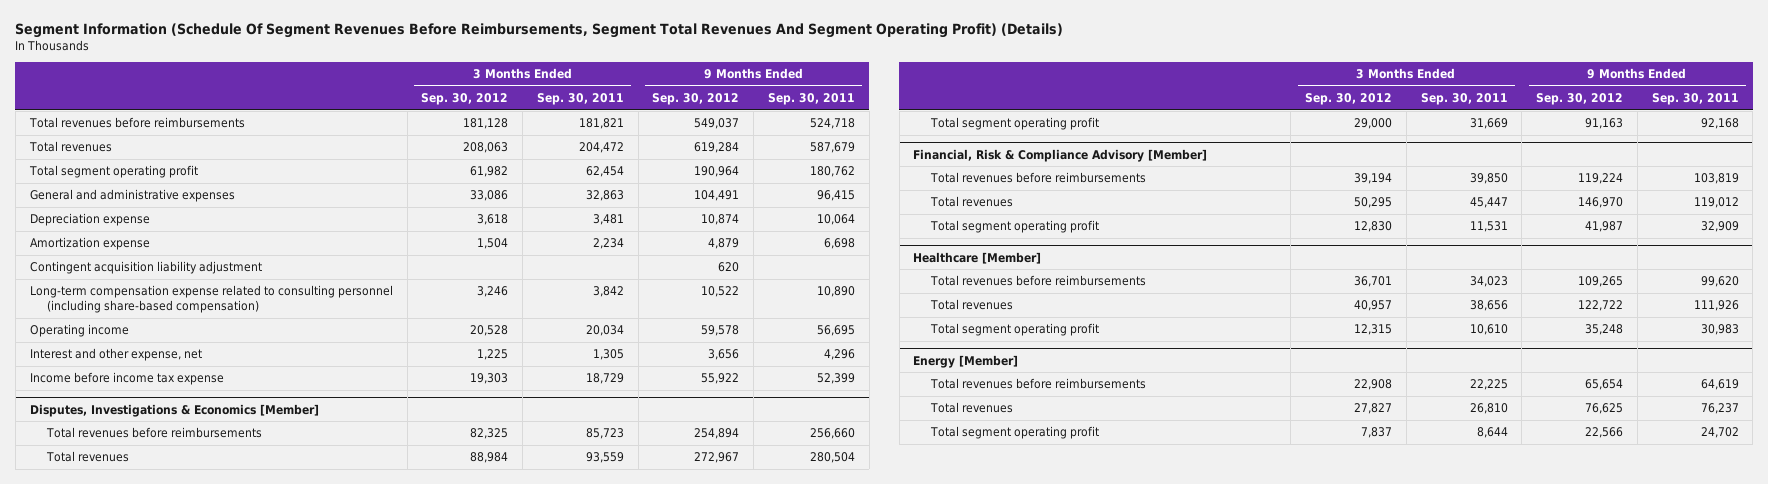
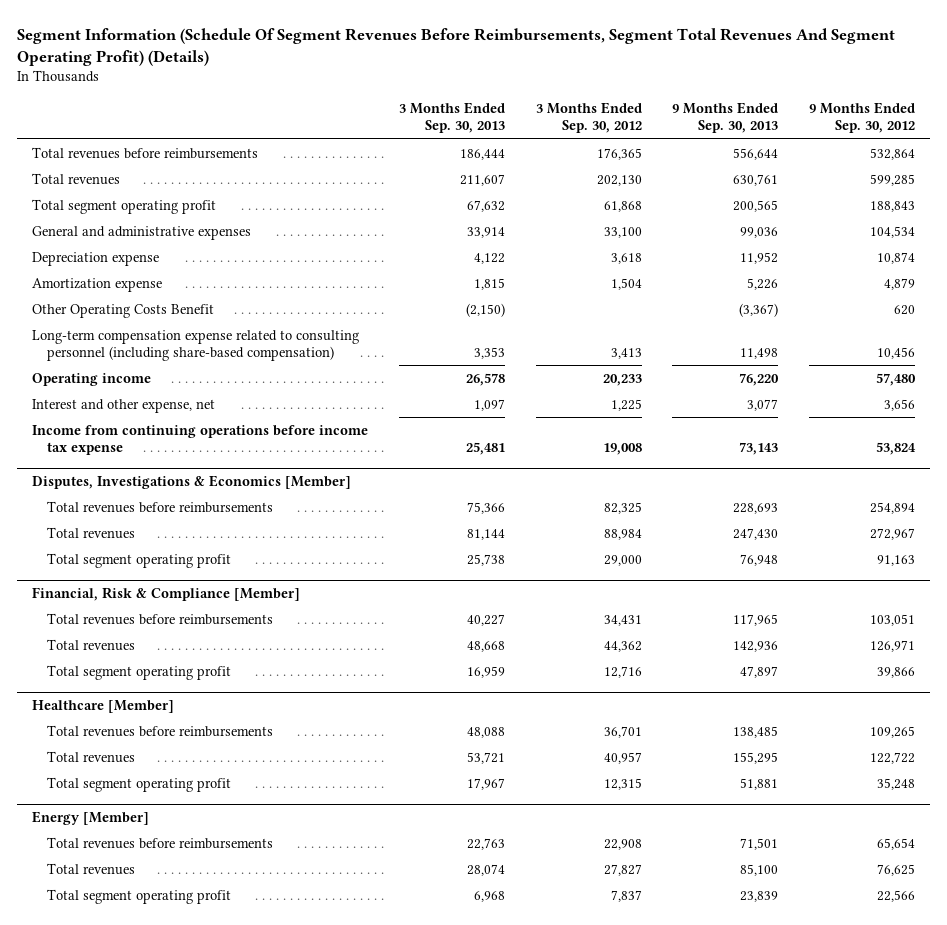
- | 3 Months Ended Sep. 30, 2012 | 3 Months Ended Sep. 30, 2011 | 9 Months Ended Sep. 30, 2012 | 9 Months Ended Sep. 30, 2011
+ | 3 Months Ended Sep. 30, 2013 | 3 Months Ended Sep. 30, 2012 | 9 Months Ended Sep. 30, 2013 | 9 Months Ended Sep. 30, 2012
- Total revenues before reimbursements | 181,128 | 181,821 | 549,037 | 524,718
- Total revenues | 208,063 | 204,472 | 619,284 | 587,679
- Total segment operating profit | 61,982 | 62,454 | 190,964 | 180,762
- General and administrative expenses | 33,086 | 32,863 | 104,491 | 96,415
+ Total revenues before reimbursements | 186,444 | 176,365 | 556,644 | 532,864
+ Total revenues | 211,607 | 202,130 | 630,761 | 599,285
+ Total segment operating profit | 67,632 | 61,868 | 200,565 | 188,843
+ General and administrative expenses | 33,914 | 33,100 | 99,036 | 104,534
- Contingent acquisition liability adjustment | | | 620 |
- Long-term compensation expense related to consulting personnel (including share-based compensation) | 3,246 | 3,842 | 10,522 | 10,890
- Operating income | 20,528 | 20,034 | 59,578 | 56,695
+ Other Operating Costs Benefit | (2,150) | | (3,367) | 620
+ Long-term compensation expense related to consulting personnel (including share-based compensation) | 3,353 | 3,413 | 11,498 | 10,456
+ Operating income | 26,578 | 20,233 | 76,220 | 57,480
- Income before income tax expense | 19,303 | 18,729 | 55,922 | 52,399
+ Income from continuing operations before income tax expense | 25,481 | 19,008 | 73,143 | 53,824
- Financial, Risk & Compliance Advisory [Member]
- Total revenues before reimbursements | 39,194 | 39,850 | 119,224 | 103,819
- Total revenues | 50,295 | 45,447 | 146,970 | 119,012
- Total segment operating profit | 12,830 | 11,531 | 41,987 | 32,909
+ Financial, Risk & Compliance [Member]
+ Total revenues before reimbursements | 40,227 | 34,431 | 117,965 | 103,051
+ Total revenues | 48,668 | 44,362 | 142,936 | 126,971
+ Total segment operating profit | 16,959 | 12,716 | 47,897 | 39,866

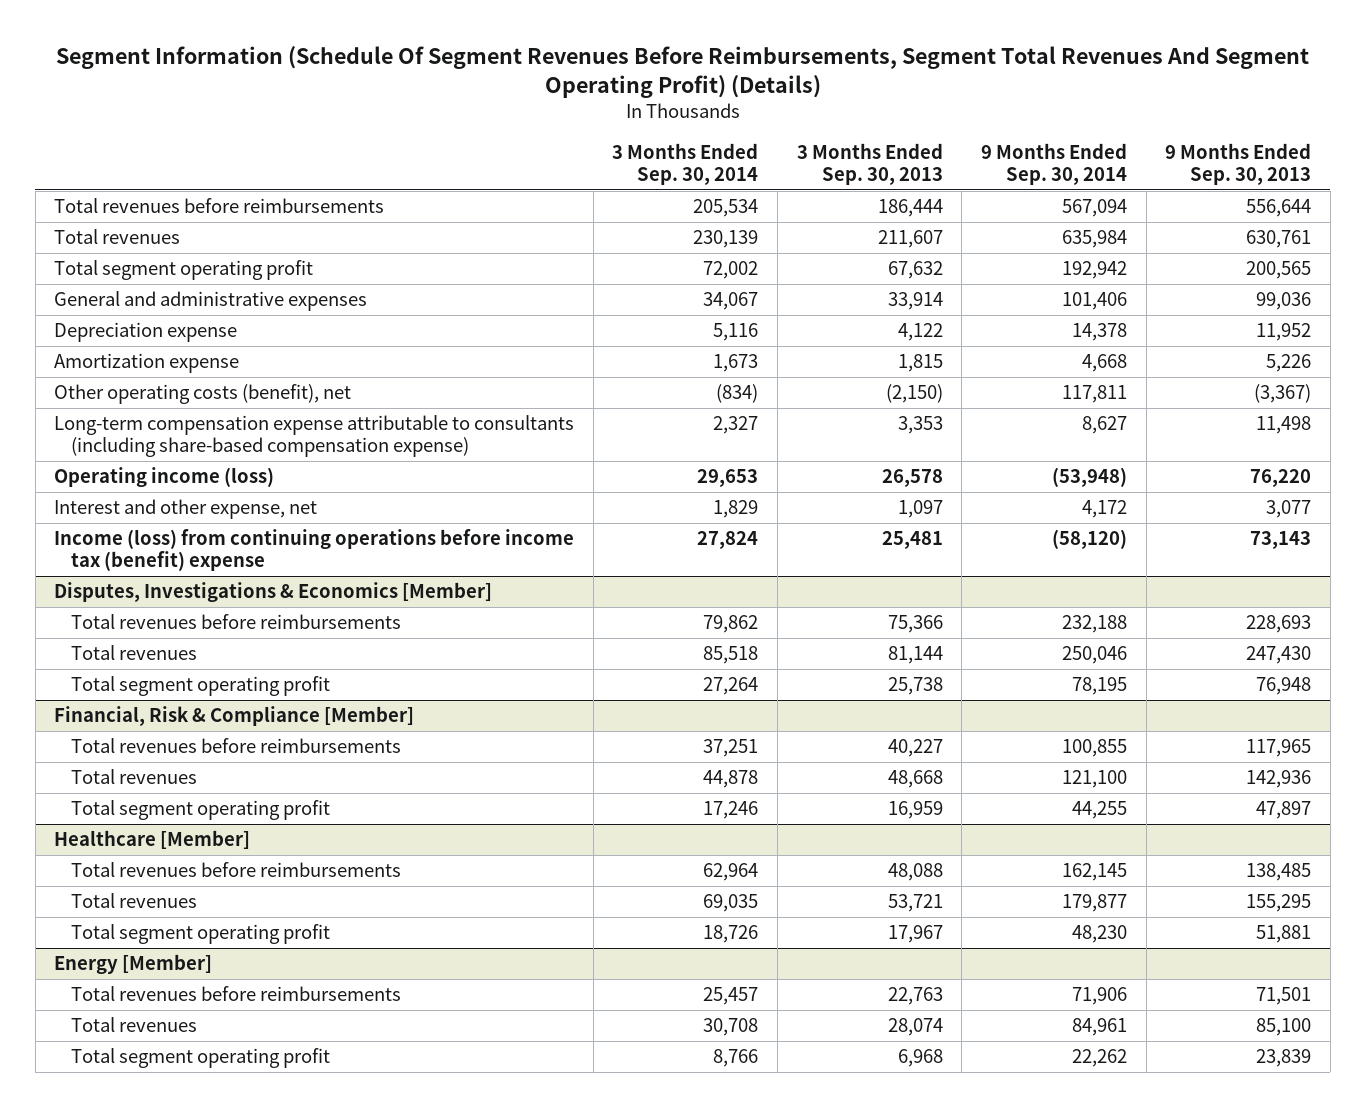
- | 3 Months Ended Sep. 30, 2013 | 3 Months Ended Sep. 30, 2012 | 9 Months Ended Sep. 30, 2013 | 9 Months Ended Sep. 30, 2012
+ | 3 Months Ended Sep. 30, 2014 | 3 Months Ended Sep. 30, 2013 | 9 Months Ended Sep. 30, 2014 | 9 Months Ended Sep. 30, 2013
- Other Operating Costs Benefit | (2,150) | | (3,367) | 620
- Long-term compensation expense related to consulting personnel (including share-based compensation) | 3,353 | 3,413 | 11,498 | 10,456
- Operating income | 26,578 | 20,233 | 76,220 | 57,480
+ Other operating costs (benefit), net | (834) | (2,150) | 117,811 | (3,367)
+ Long-term compensation expense attributable to consultants (including share-based compensation expense) | 2,327 | 3,353 | 8,627 | 11,498
+ Operating income (loss) | 29,653 | 26,578 | (53,948) | 76,220
- Income from continuing operations before income tax expense | 25,481 | 19,008 | 73,143 | 53,824
+ Income (loss) from continuing operations before income tax (benefit) expense | 27,824 | 25,481 | (58,120) | 73,143

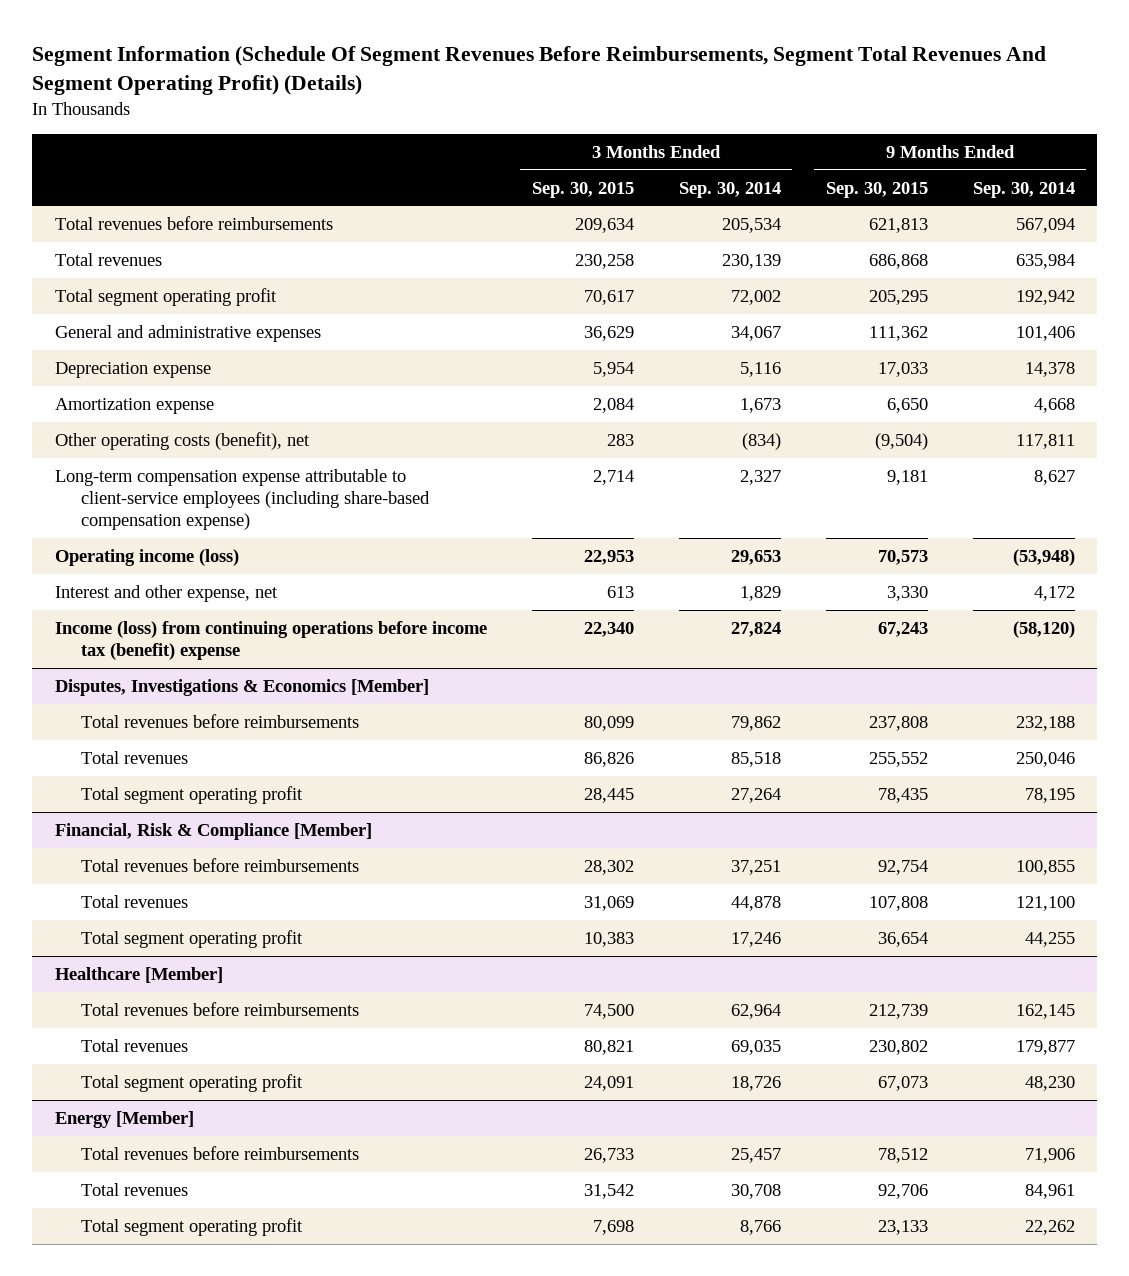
- | 3 Months Ended Sep. 30, 2014 | 3 Months Ended Sep. 30, 2013 | 9 Months Ended Sep. 30, 2014 | 9 Months Ended Sep. 30, 2013
+ | 3 Months Ended Sep. 30, 2015 | 3 Months Ended Sep. 30, 2014 | 9 Months Ended Sep. 30, 2015 | 9 Months Ended Sep. 30, 2014
- Long-term compensation expense attributable to consultants (including share-based compensation expense) | 2,327 | 3,353 | 8,627 | 11,498
+ Long-term compensation expense attributable to client-service employees (including share-based compensation expense) | 2,714 | 2,327 | 9,181 | 8,627

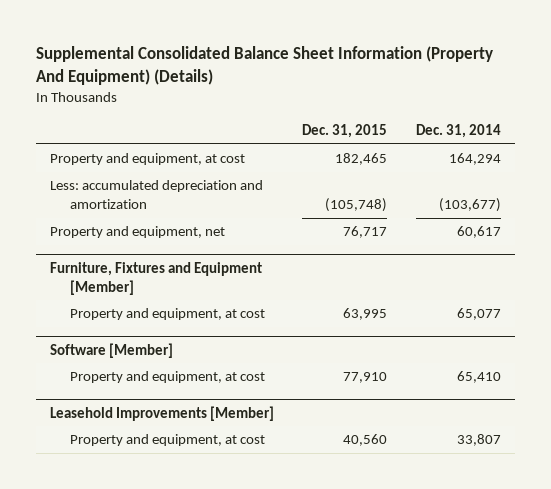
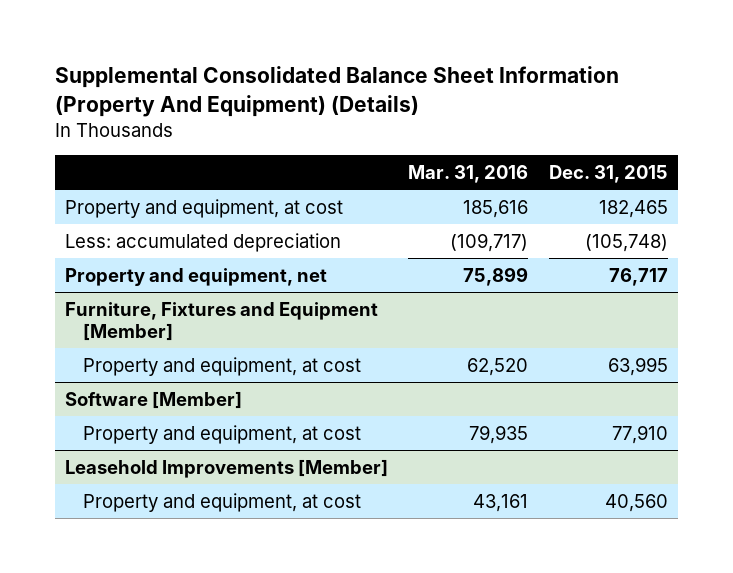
- | Dec. 31, 2015 | Dec. 31, 2014
+ | Mar. 31, 2016 | Dec. 31, 2015
- Less: accumulated depreciation and amortization | (105,748) | (103,677)
+ Less: accumulated depreciation | (109,717) | (105,748)

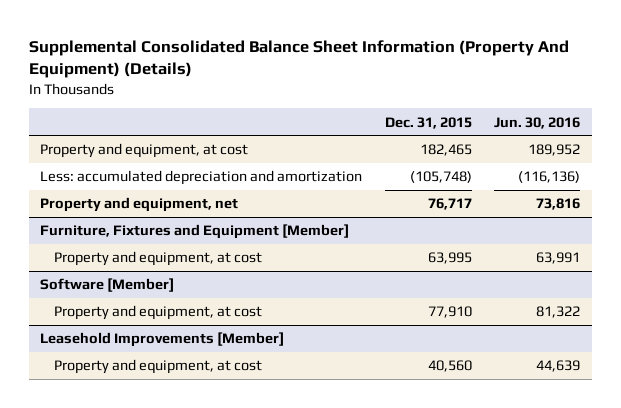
- | Mar. 31, 2016 | Dec. 31, 2015
+ | Dec. 31, 2015 | Jun. 30, 2016
- Less: accumulated depreciation | (109,717) | (105,748)
+ Less: accumulated depreciation and amortization | (105,748) | (116,136)

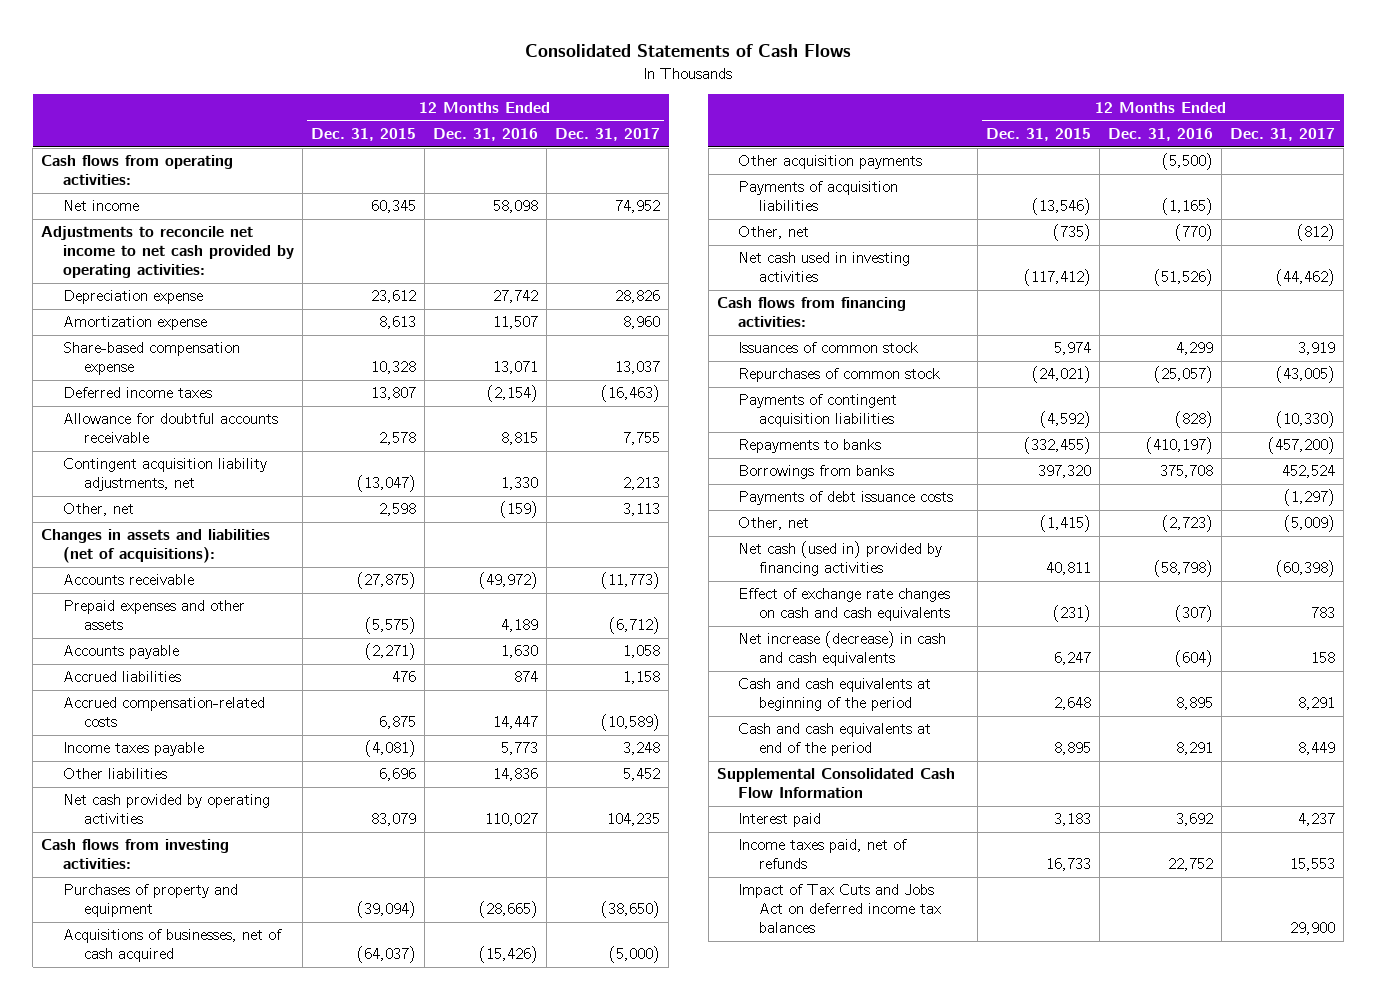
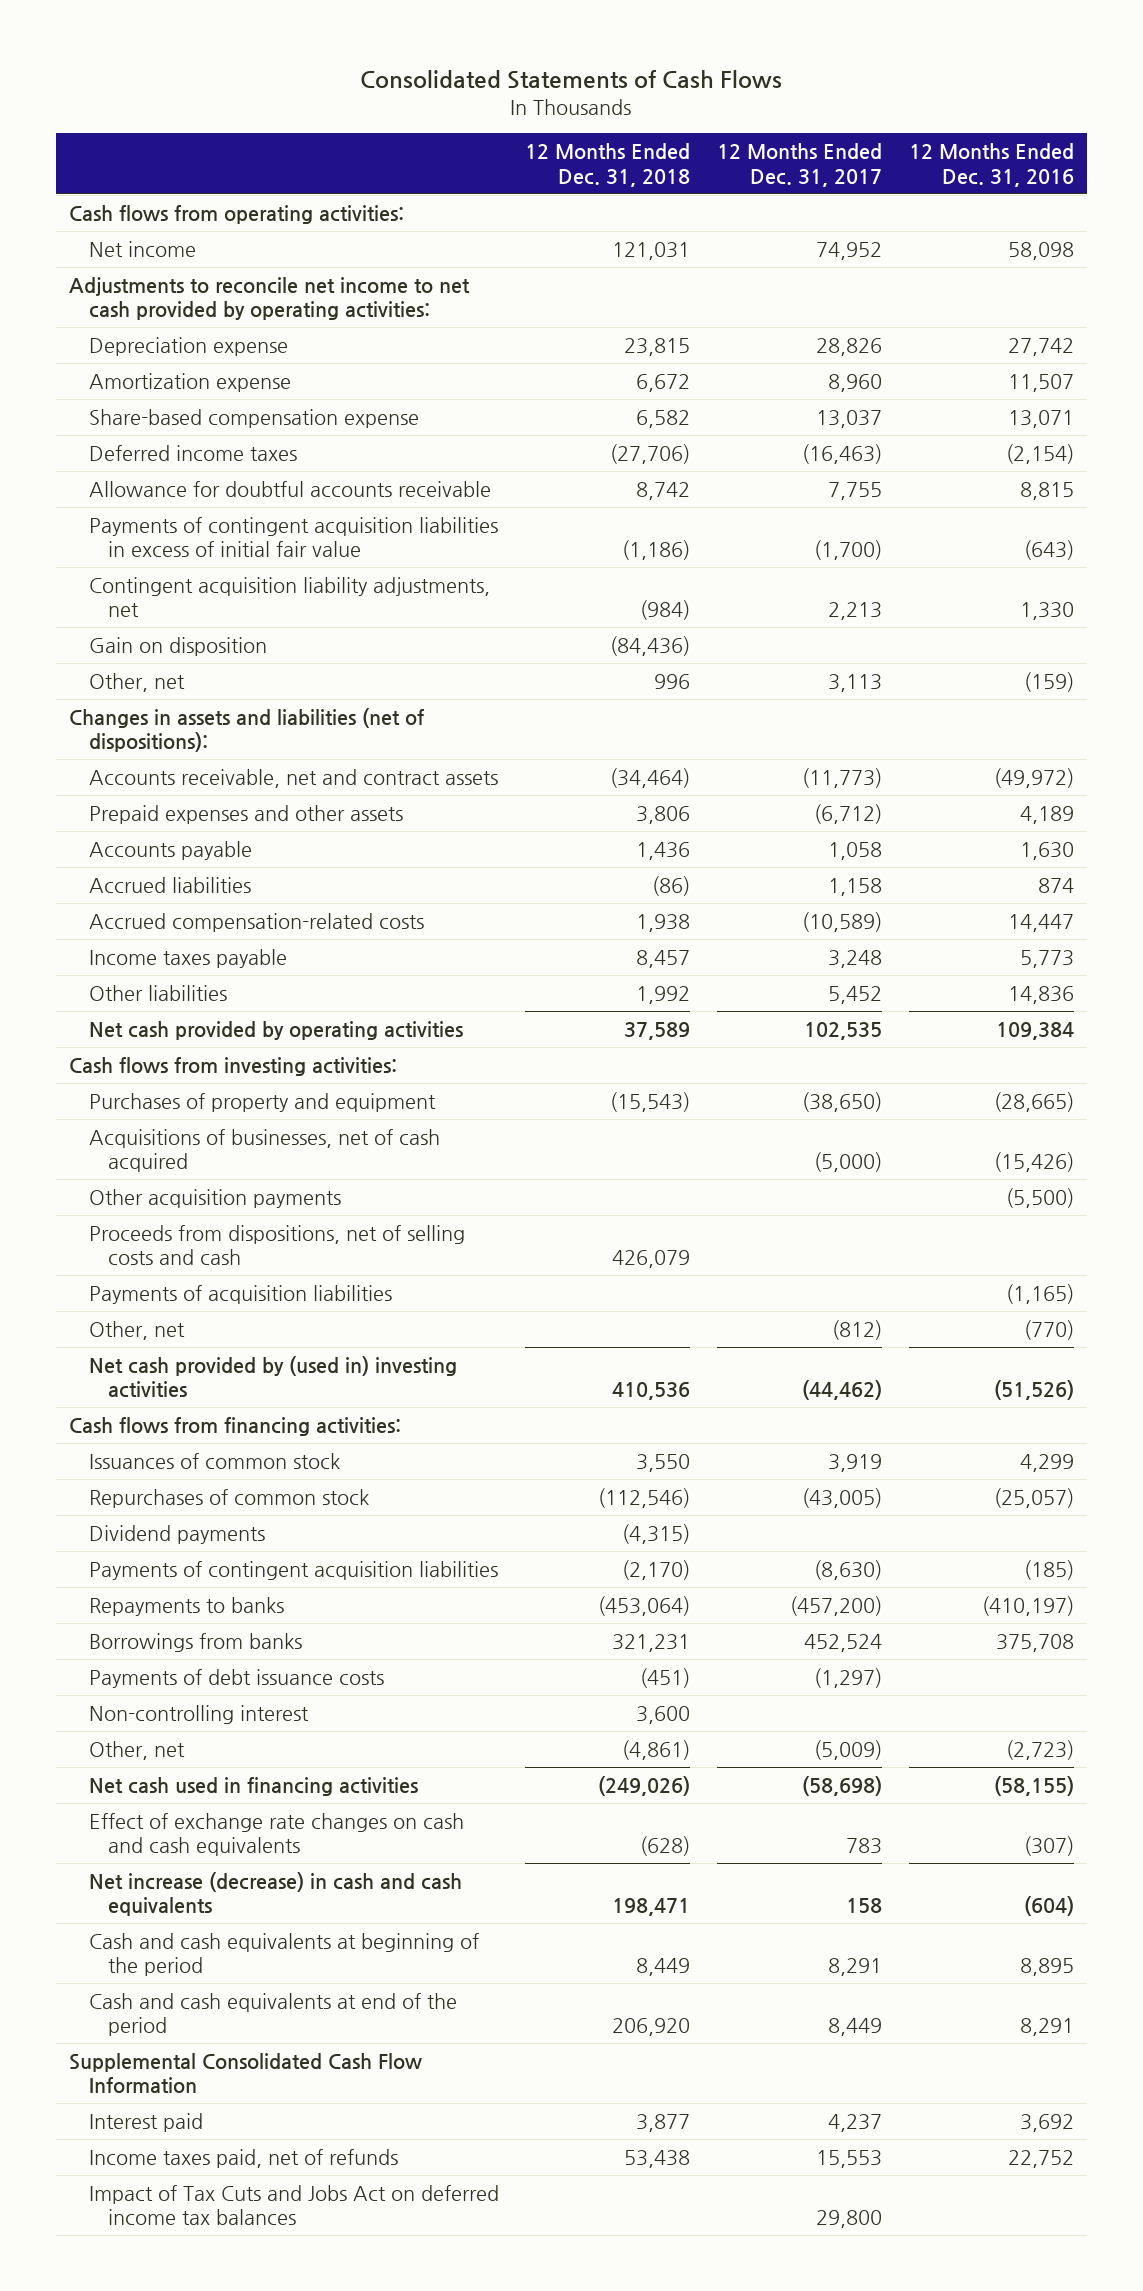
- | 12 Months Ended Dec. 31, 2015 | 12 Months Ended Dec. 31, 2016 | 12 Months Ended Dec. 31, 2017
+ | 12 Months Ended Dec. 31, 2018 | 12 Months Ended Dec. 31, 2017 | 12 Months Ended Dec. 31, 2016
+ Payments of contingent acquisition liabilities in excess of initial fair value | (1,186) | (1,700) | (643)
+ Gain on disposition | (84,436) | |
- Changes in assets and liabilities (net of acquisitions):
- Accounts receivable | (27,875) | (49,972) | (11,773)
+ Changes in assets and liabilities (net of dispositions):
+ Accounts receivable, net and contract assets | (34,464) | (11,773) | (49,972)
- Net cash provided by operating activities | 83,079 | 110,027 | 104,235
+ Net cash provided by operating activities | 37,589 | 102,535 | 109,384
+ Proceeds from dispositions, net of selling costs and cash | 426,079 | |
- Net cash used in investing activities | (117,412) | (51,526) | (44,462)
+ Net cash provided by (used in) investing activities | 410,536 | (44,462) | (51,526)
- Payments of contingent acquisition liabilities | (4,592) | (828) | (10,330)
+ Dividend payments | (4,315) | |
+ Payments of contingent acquisition liabilities | (2,170) | (8,630) | (185)
+ Non-controlling interest | 3,600 | |
- Net cash (used in) provided by financing activities | 40,811 | (58,798) | (60,398)
+ Net cash used in financing activities | (249,026) | (58,698) | (58,155)
- Impact of Tax Cuts and Jobs Act on deferred income tax balances | | | 29,900
+ Impact of Tax Cuts and Jobs Act on deferred income tax balances | | 29,800 |

